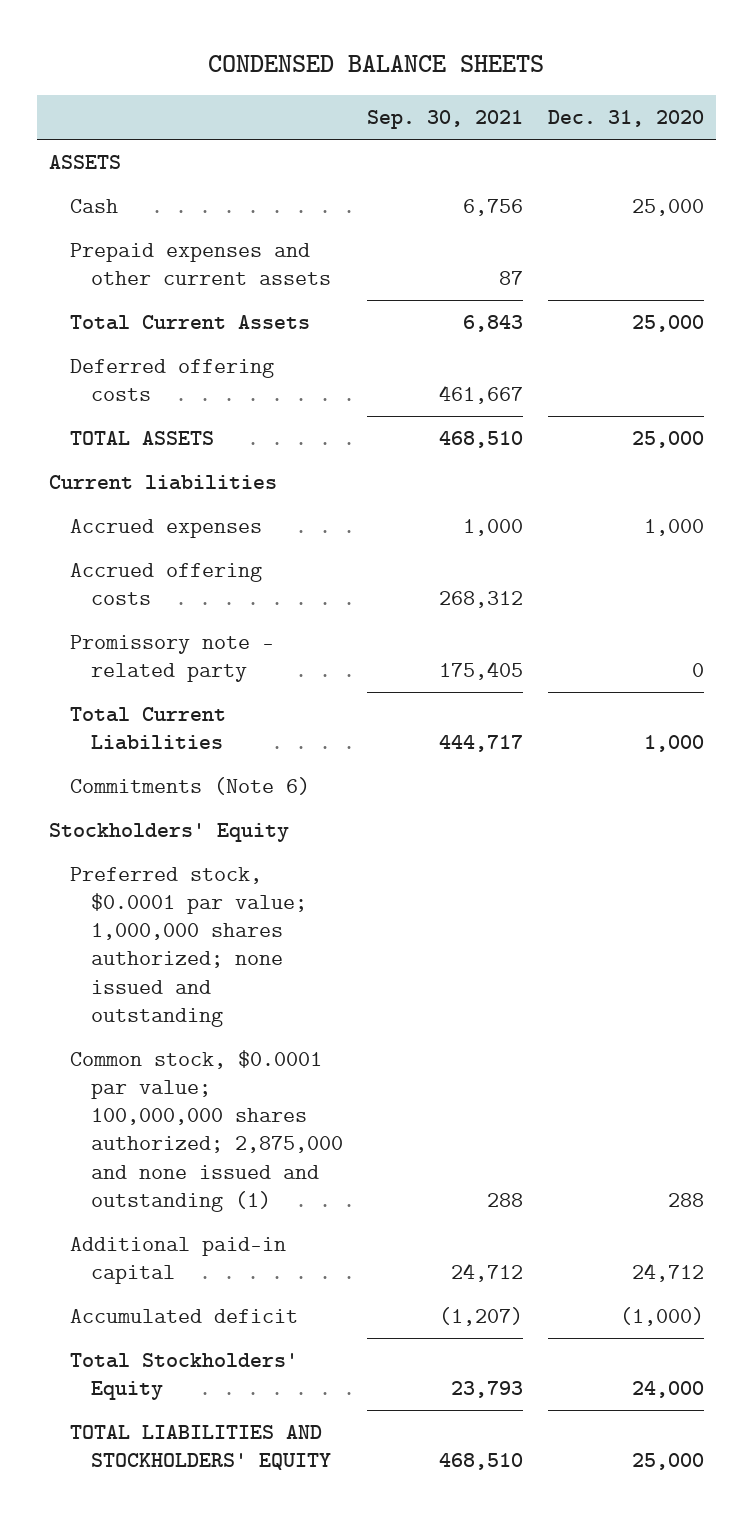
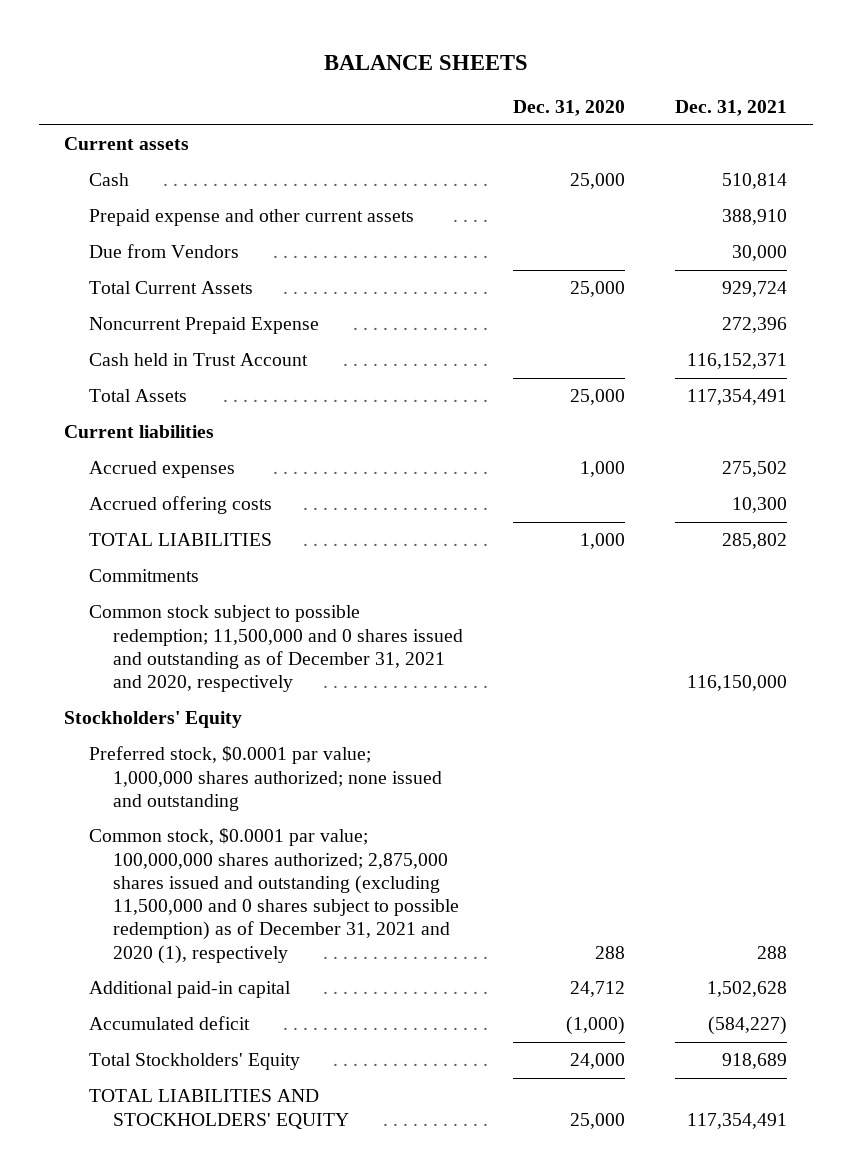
- CONDENSED BALANCE SHEETS
+ BALANCE SHEETS
- | Sep. 30, 2021 | Dec. 31, 2020
+ | Dec. 31, 2020 | Dec. 31, 2021
- ASSETS
+ Current assets
- Prepaid expenses and other current assets | 87 |
+ Prepaid expense and other current assets | | 388,910
+ Due from Vendors | | 30,000
- Deferred offering costs | 461,667 |
- TOTAL ASSETS | 468,510 | 25,000
+ Noncurrent Prepaid Expense | | 272,396
+ Cash held in Trust Account | | 116,152,371
+ Total Assets | 25,000 | 117,354,491
- Promissory note - related party | 175,405 | 0
- Total Current Liabilities | 444,717 | 1,000
- Commitments (Note 6)
+ TOTAL LIABILITIES | 1,000 | 285,802
+ Commitments
+ Common stock subject to possible redemption; 11,500,000 and 0 shares issued and outstanding as of December 31, 2021 and 2020, respectively | | 116,150,000
- Common stock, $0.0001 par value; 100,000,000 shares authorized; 2,875,000 and none issued and outstanding (1) | 288 | 288
+ Common stock, $0.0001 par value; 100,000,000 shares authorized; 2,875,000 shares issued and outstanding (excluding 11,500,000 and 0 shares subject to possible redemption) as of December 31, 2021 and 2020 (1), respectively | 288 | 288

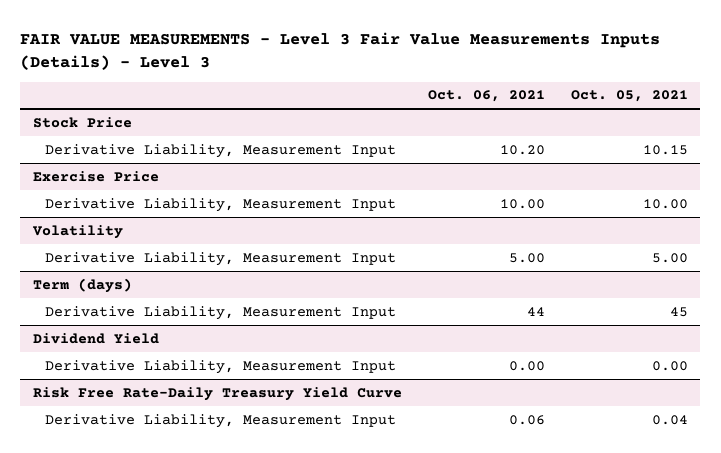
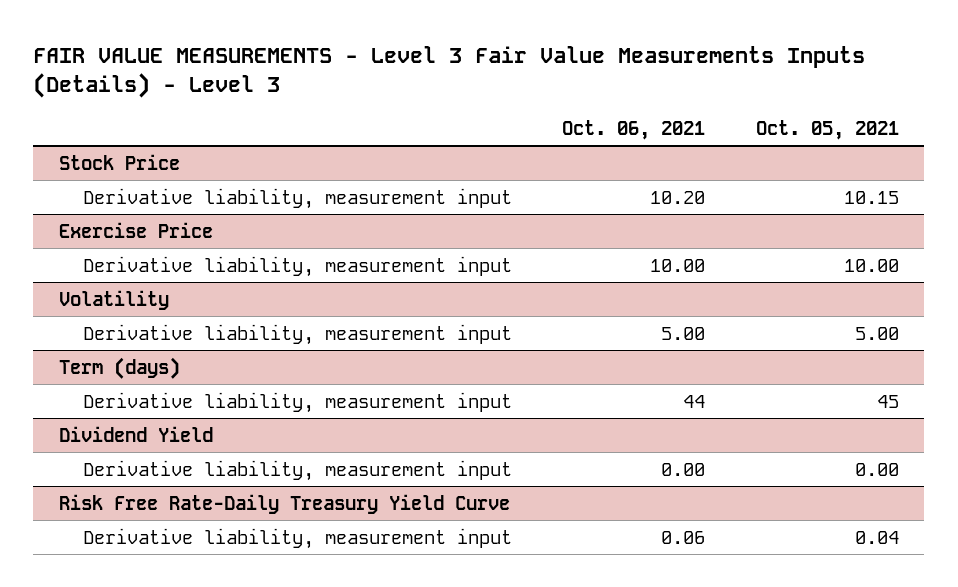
@ Stock Price
- Derivative Liability, Measurement Input | 10.20 | 10.15
+ Derivative liability, measurement input | 10.20 | 10.15
@ Exercise Price
- Derivative Liability, Measurement Input | 10.00 | 10.00
+ Derivative liability, measurement input | 10.00 | 10.00
@ Volatility
- Derivative Liability, Measurement Input | 5.00 | 5.00
+ Derivative liability, measurement input | 5.00 | 5.00
@ Term (days)
- Derivative Liability, Measurement Input | 44 | 45
+ Derivative liability, measurement input | 44 | 45
@ Dividend Yield
- Derivative Liability, Measurement Input | 0.00 | 0.00
+ Derivative liability, measurement input | 0.00 | 0.00
@ Risk Free Rate-Daily Treasury Yield Curve
- Derivative Liability, Measurement Input | 0.06 | 0.04
+ Derivative liability, measurement input | 0.06 | 0.04

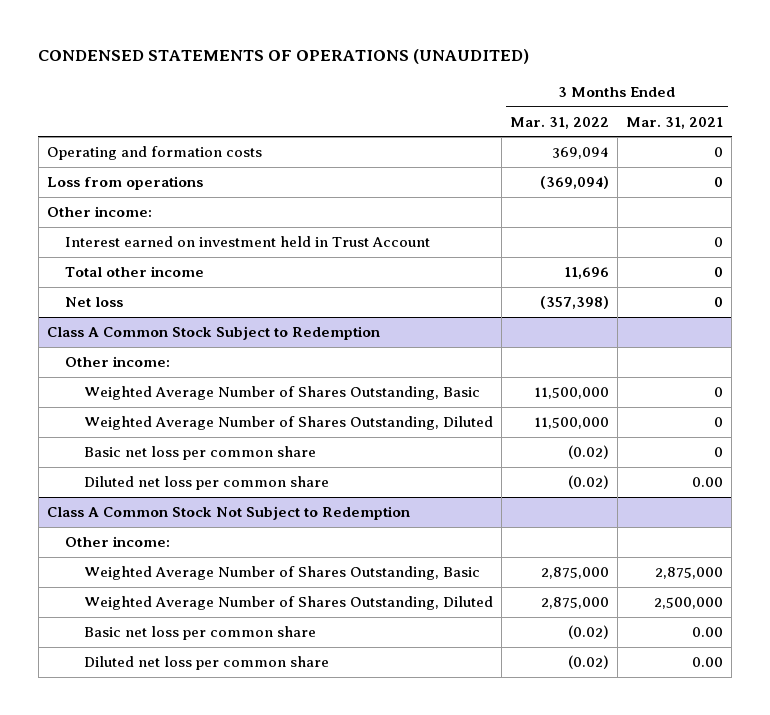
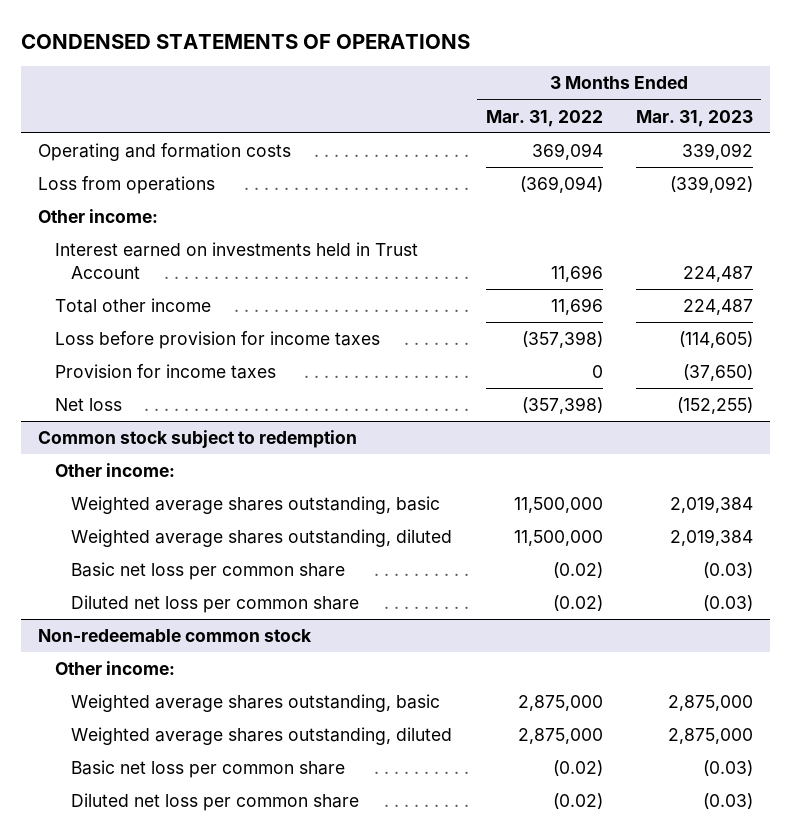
- CONDENSED STATEMENTS OF OPERATIONS (UNAUDITED)
+ CONDENSED STATEMENTS OF OPERATIONS
- | 3 Months Ended Mar. 31, 2022 | 3 Months Ended Mar. 31, 2021
+ | 3 Months Ended Mar. 31, 2022 | 3 Months Ended Mar. 31, 2023
- Interest earned on investment held in Trust Account | | 0
+ Interest earned on investments held in Trust Account | 11,696 | 224,487
+ Loss before provision for income taxes | (357,398) | (114,605)
+ Provision for income taxes | 0 | (37,650)
- Class A Common Stock Subject to Redemption
+ Common stock subject to redemption
- Weighted Average Number of Shares Outstanding, Basic | 11,500,000 | 0
- Weighted Average Number of Shares Outstanding, Diluted | 11,500,000 | 0
+ Weighted average shares outstanding, basic | 11,500,000 | 2,019,384
+ Weighted average shares outstanding, diluted | 11,500,000 | 2,019,384
- Class A Common Stock Not Subject to Redemption
+ Non-redeemable common stock
- Weighted Average Number of Shares Outstanding, Basic | 2,875,000 | 2,875,000
- Weighted Average Number of Shares Outstanding, Diluted | 2,875,000 | 2,500,000
+ Weighted average shares outstanding, basic | 2,875,000 | 2,875,000
+ Weighted average shares outstanding, diluted | 2,875,000 | 2,875,000

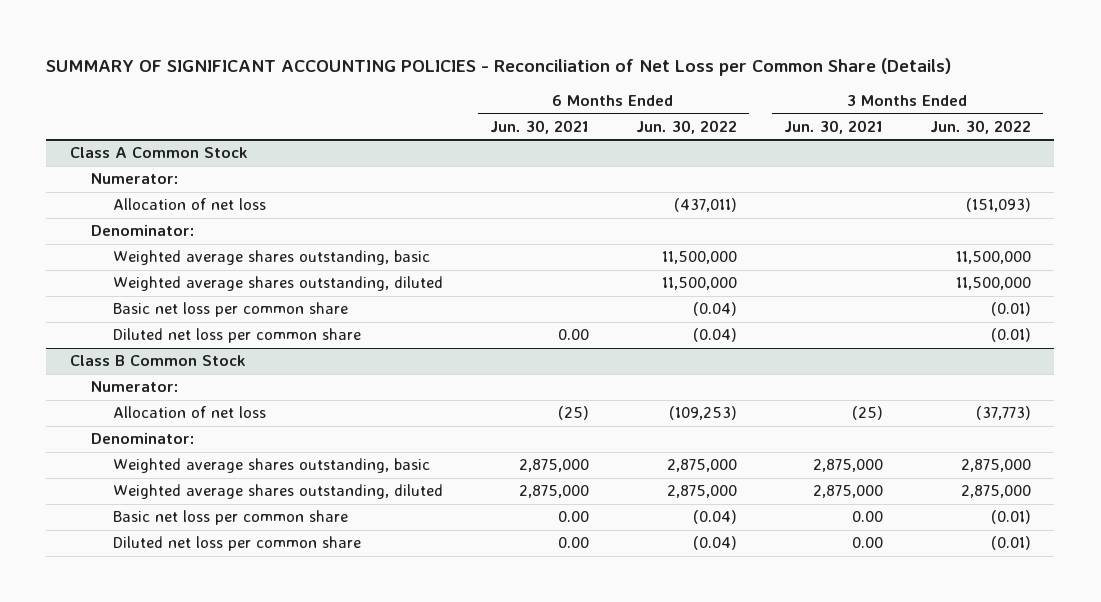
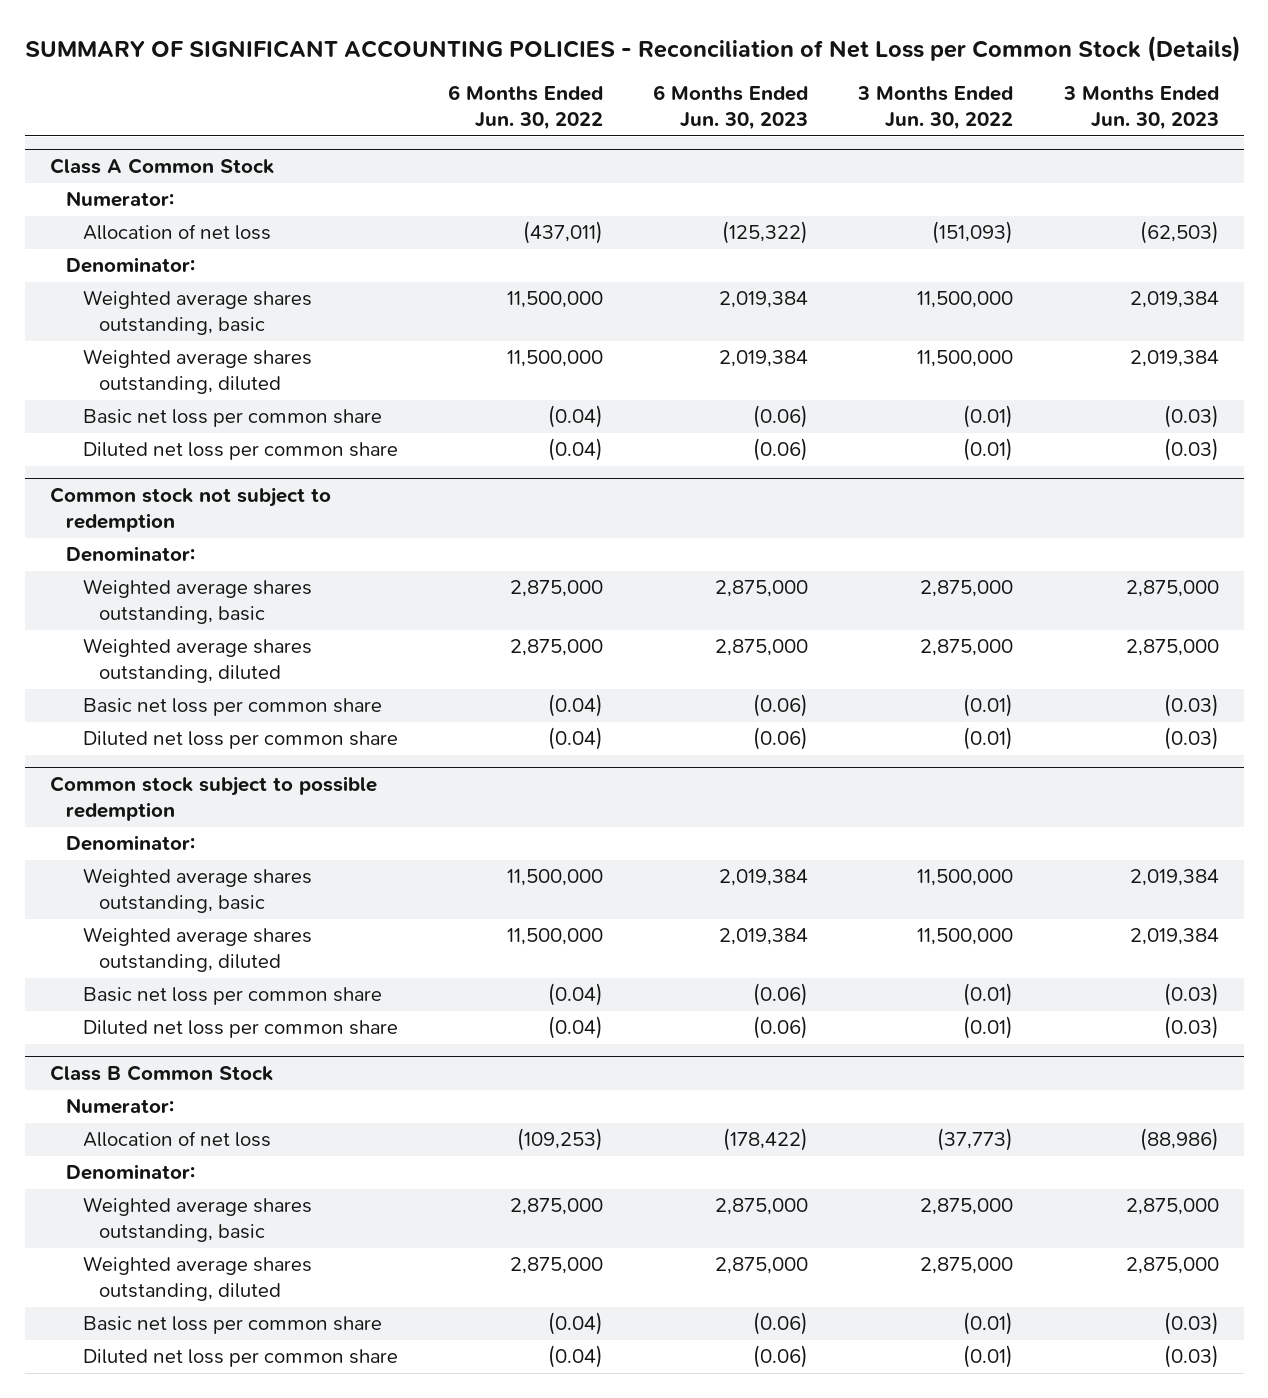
- SUMMARY OF SIGNIFICANT ACCOUNTING POLICIES - Reconciliation of Net Loss per Common Share (Details)
+ SUMMARY OF SIGNIFICANT ACCOUNTING POLICIES - Reconciliation of Net Loss per Common Stock (Details)
- | 6 Months Ended Jun. 30, 2021 | 6 Months Ended Jun. 30, 2022 | 3 Months Ended Jun. 30, 2021 | 3 Months Ended Jun. 30, 2022
+ | 6 Months Ended Jun. 30, 2022 | 6 Months Ended Jun. 30, 2023 | 3 Months Ended Jun. 30, 2022 | 3 Months Ended Jun. 30, 2023
+ Common stock not subject to redemption
+ Denominator:
+ Weighted average shares outstanding, basic | 2,875,000 | 2,875,000 | 2,875,000 | 2,875,000
+ Weighted average shares outstanding, diluted | 2,875,000 | 2,875,000 | 2,875,000 | 2,875,000
+ Basic net loss per common share | (0.04) | (0.06) | (0.01) | (0.03)
+ Diluted net loss per common share | (0.04) | (0.06) | (0.01) | (0.03)
+ Common stock subject to possible redemption
+ Denominator:
+ Weighted average shares outstanding, basic | 11,500,000 | 2,019,384 | 11,500,000 | 2,019,384
+ Weighted average shares outstanding, diluted | 11,500,000 | 2,019,384 | 11,500,000 | 2,019,384
+ Basic net loss per common share | (0.04) | (0.06) | (0.01) | (0.03)
+ Diluted net loss per common share | (0.04) | (0.06) | (0.01) | (0.03)

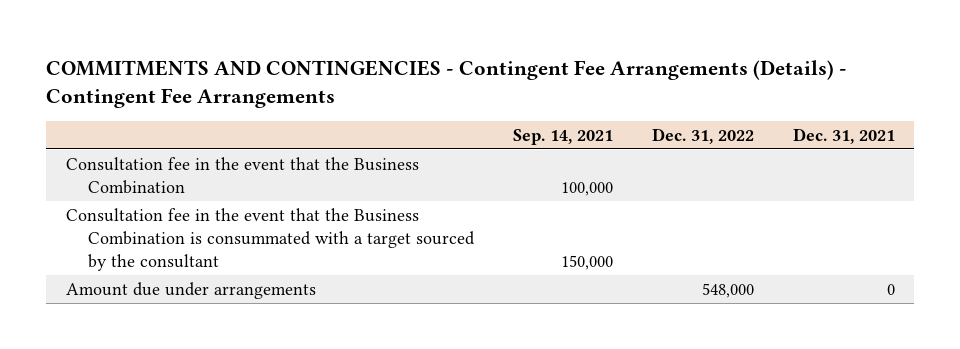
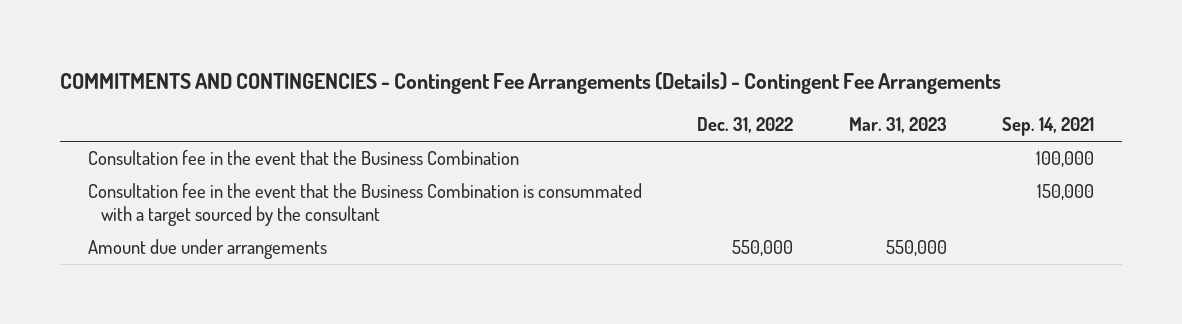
- | Sep. 14, 2021 | Dec. 31, 2022 | Dec. 31, 2021
+ | Dec. 31, 2022 | Mar. 31, 2023 | Sep. 14, 2021
- Amount due under arrangements | | 548,000 | 0
+ Amount due under arrangements | 550,000 | 550,000 |

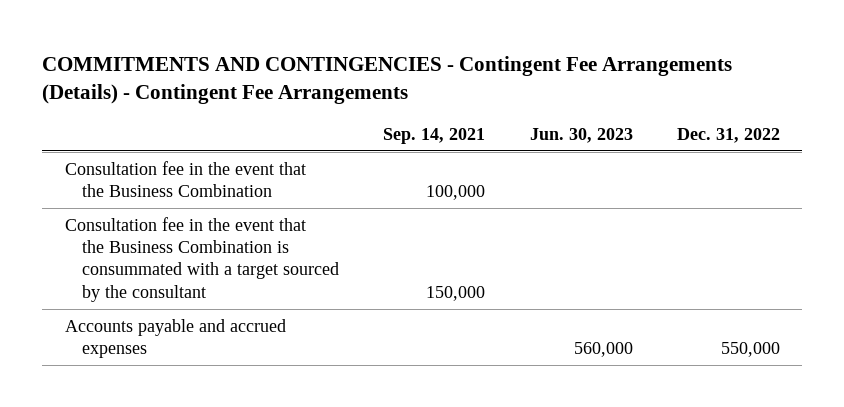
- | Dec. 31, 2022 | Mar. 31, 2023 | Sep. 14, 2021
+ | Sep. 14, 2021 | Jun. 30, 2023 | Dec. 31, 2022
- Amount due under arrangements | 550,000 | 550,000 |
+ Accounts payable and accrued expenses | | 560,000 | 550,000

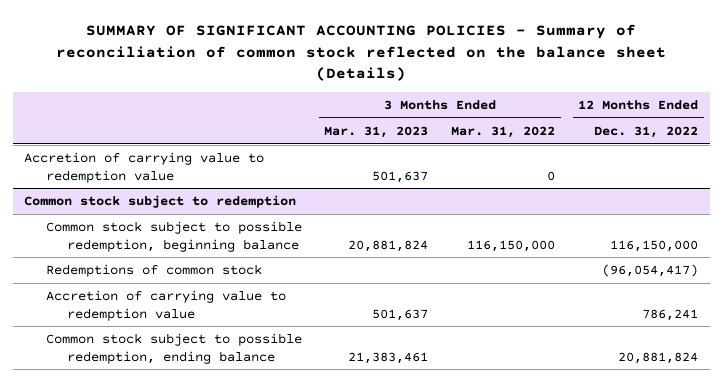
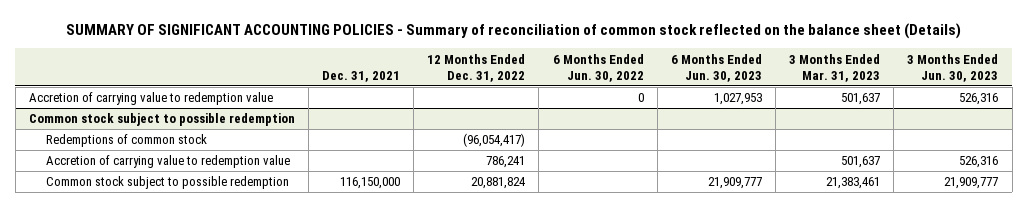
- | 3 Months Ended Mar. 31, 2023 | 3 Months Ended Mar. 31, 2022 | 12 Months Ended Dec. 31, 2022
+ | Dec. 31, 2021 | 12 Months Ended Dec. 31, 2022 | 6 Months Ended Jun. 30, 2022 | 6 Months Ended Jun. 30, 2023 | 3 Months Ended Mar. 31, 2023 | 3 Months Ended Jun. 30, 2023
- Common stock subject to redemption
- Common stock subject to possible redemption, beginning balance | 20,881,824 | 116,150,000 | 116,150,000
+ Common stock subject to possible redemption
- Common stock subject to possible redemption, ending balance | 21,383,461 | | 20,881,824
+ Common stock subject to possible redemption | 116,150,000 | 20,881,824 | | 21,909,777 | 21,383,461 | 21,909,777

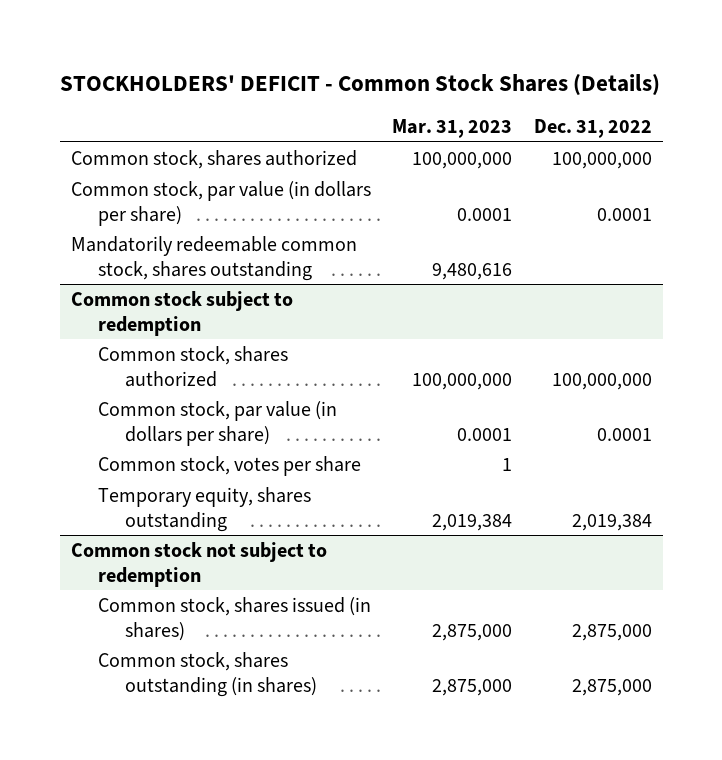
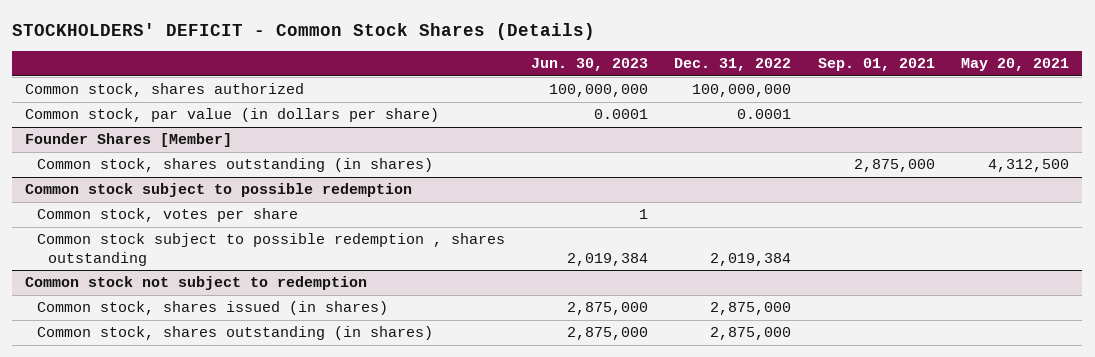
- | Mar. 31, 2023 | Dec. 31, 2022
+ | Jun. 30, 2023 | Dec. 31, 2022 | Sep. 01, 2021 | May 20, 2021
- Mandatorily redeemable common stock, shares outstanding | 9,480,616 |
- Common stock subject to redemption
- Common stock, shares authorized | 100,000,000 | 100,000,000
- Common stock, par value (in dollars per share) | 0.0001 | 0.0001
+ Founder Shares [Member]
+ Common stock, shares outstanding (in shares) | | | 2,875,000 | 4,312,500
+ Common stock subject to possible redemption
- Temporary equity, shares outstanding | 2,019,384 | 2,019,384
+ Common stock subject to possible redemption , shares outstanding | 2,019,384 | 2,019,384 | |

